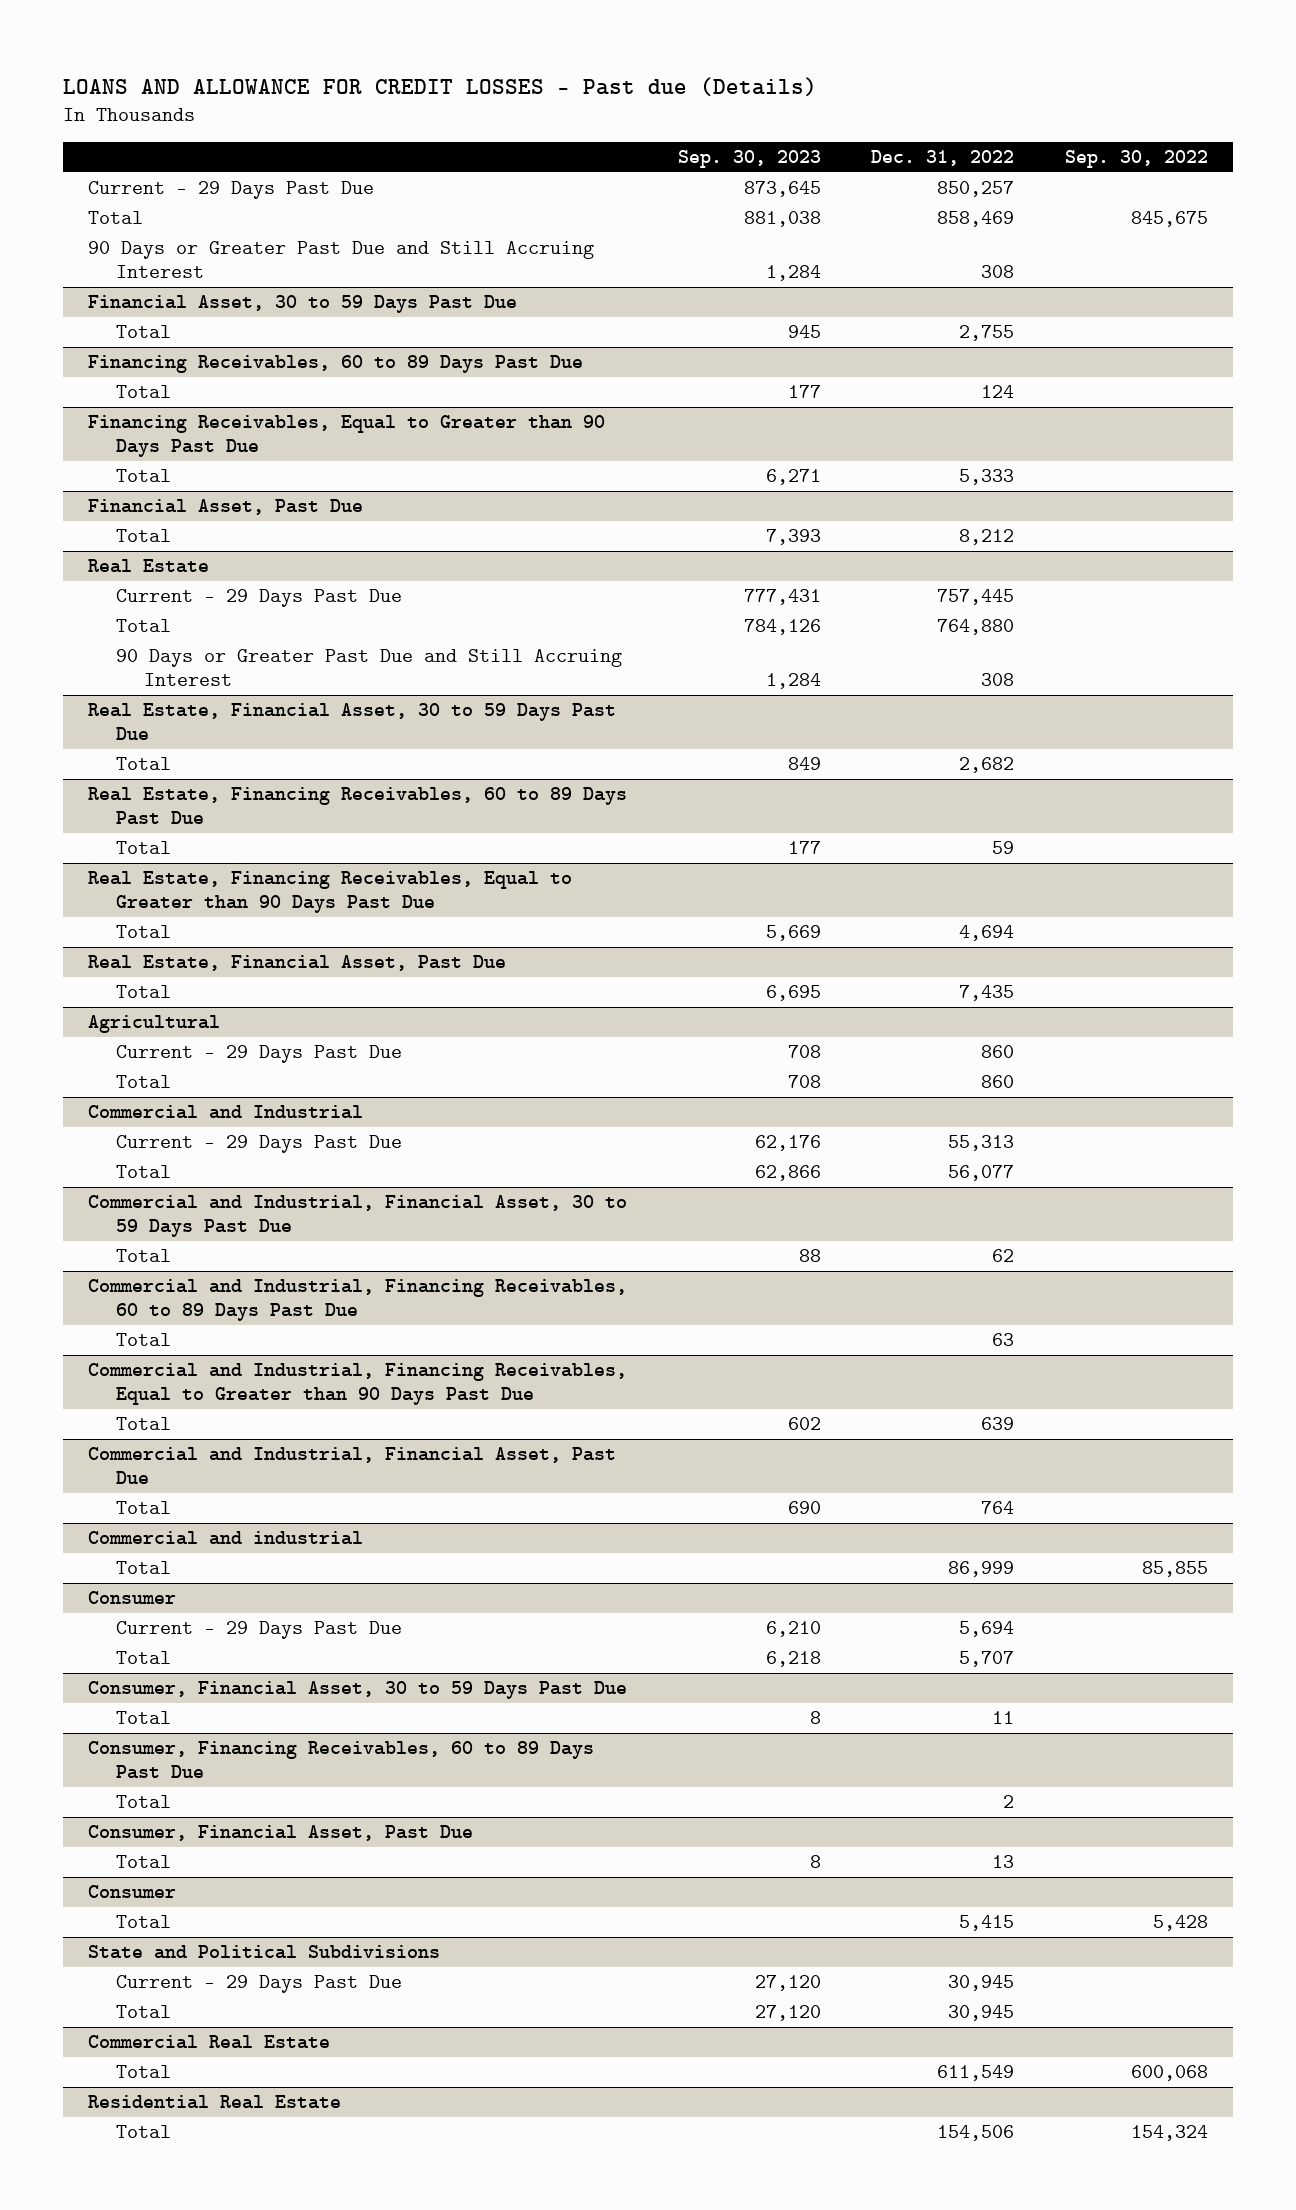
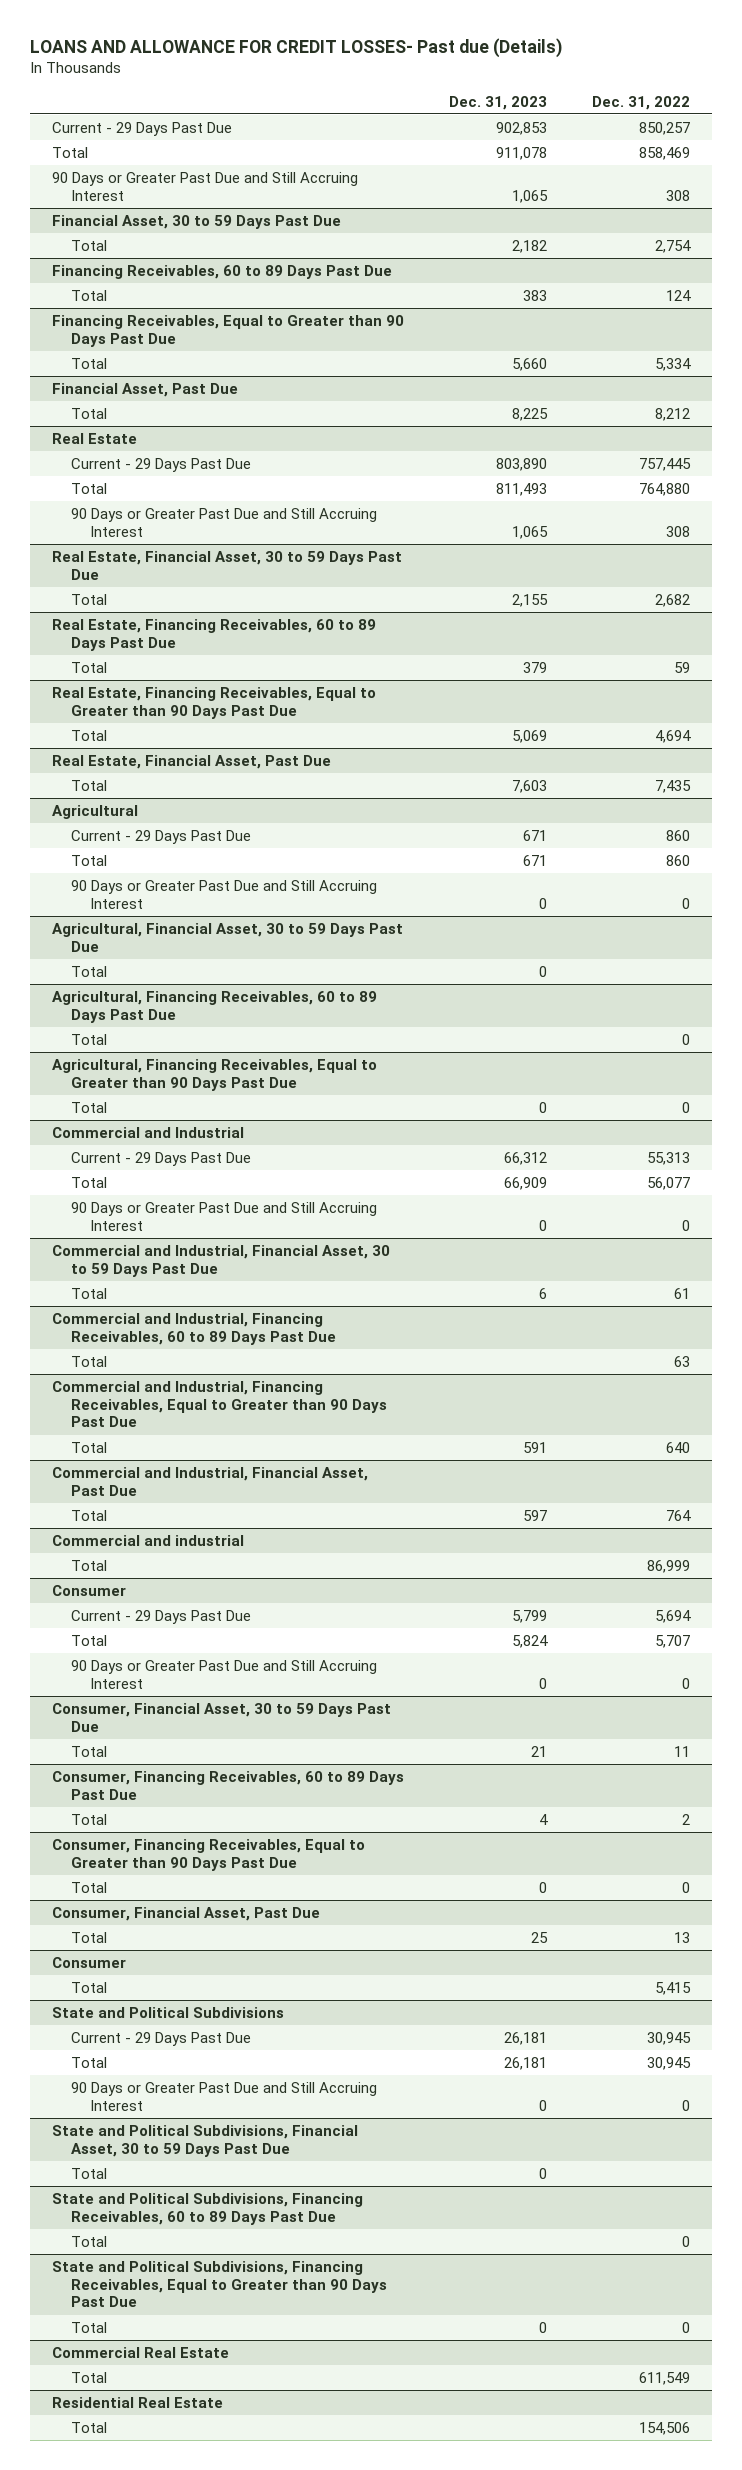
- LOANS AND ALLOWANCE FOR CREDIT LOSSES - Past due (Details)
+ LOANS AND ALLOWANCE FOR CREDIT LOSSES- Past due (Details)
- | Sep. 30, 2023 | Dec. 31, 2022 | Sep. 30, 2022
+ | Dec. 31, 2023 | Dec. 31, 2022
@ Financial Asset, 30 to 59 Days Past Due
- Total | 945 | 2,755 |
+ Total | 2,182 | 2,754
@ Financing Receivables, Equal to Greater than 90 Days Past Due
- Total | 6,271 | 5,333 |
+ Total | 5,660 | 5,334
@ Agricultural
+ 90 Days or Greater Past Due and Still Accruing Interest | 0 | 0
+ Agricultural, Financial Asset, 30 to 59 Days Past Due
+ Total | 0 |
+ Agricultural, Financing Receivables, 60 to 89 Days Past Due
+ Total | | 0
+ Agricultural, Financing Receivables, Equal to Greater than 90 Days Past Due
+ Total | 0 | 0
@ Commercial and Industrial
+ 90 Days or Greater Past Due and Still Accruing Interest | 0 | 0
@ Commercial and Industrial, Financial Asset, 30 to 59 Days Past Due
- Total | 88 | 62 |
+ Total | 6 | 61
@ Commercial and Industrial, Financing Receivables, Equal to Greater than 90 Days Past Due
- Total | 602 | 639 |
+ Total | 591 | 640
@ Consumer
+ 90 Days or Greater Past Due and Still Accruing Interest | 0 | 0
+ Consumer, Financing Receivables, Equal to Greater than 90 Days Past Due
+ Total | 0 | 0
@ State and Political Subdivisions
+ 90 Days or Greater Past Due and Still Accruing Interest | 0 | 0
+ State and Political Subdivisions, Financial Asset, 30 to 59 Days Past Due
+ Total | 0 |
+ State and Political Subdivisions, Financing Receivables, 60 to 89 Days Past Due
+ Total | | 0
+ State and Political Subdivisions, Financing Receivables, Equal to Greater than 90 Days Past Due
+ Total | 0 | 0

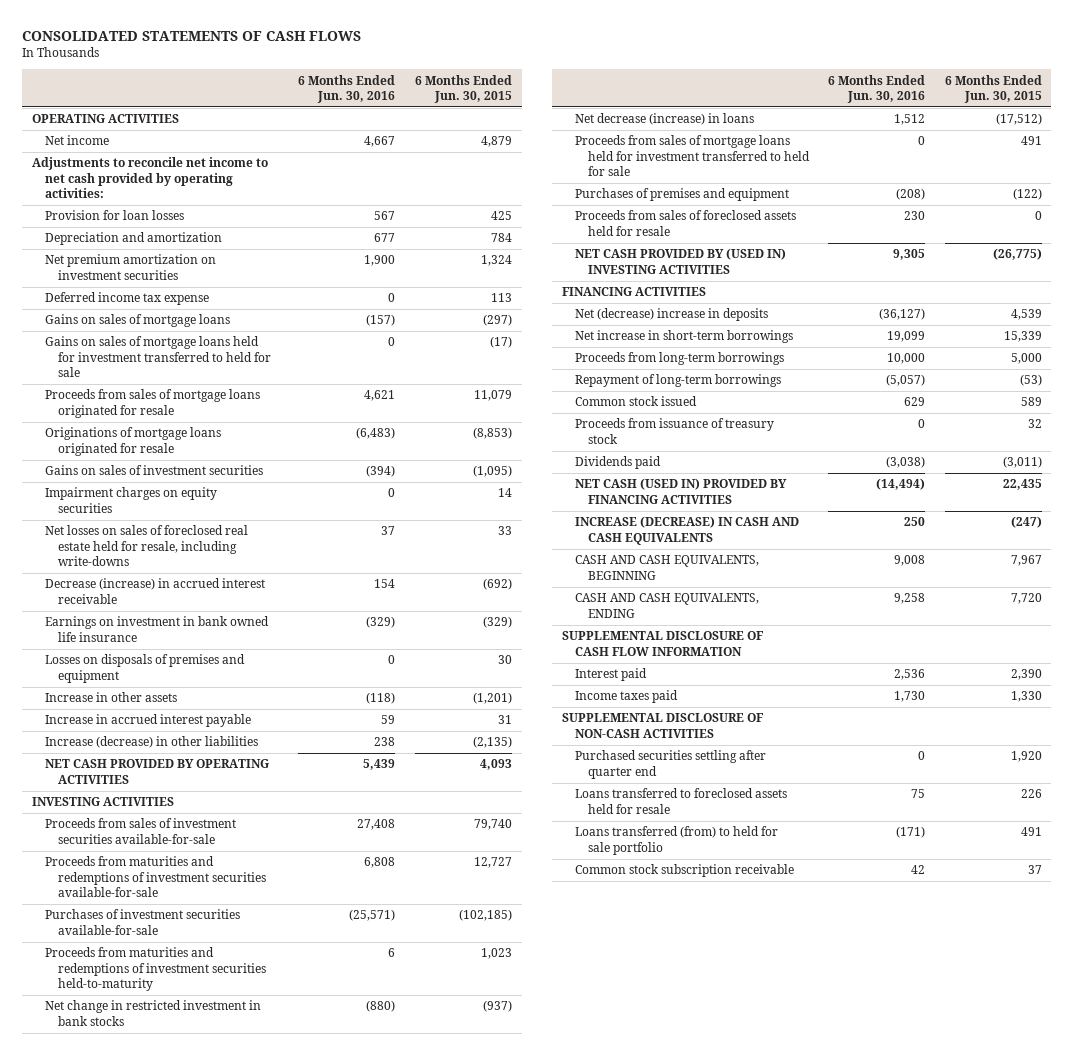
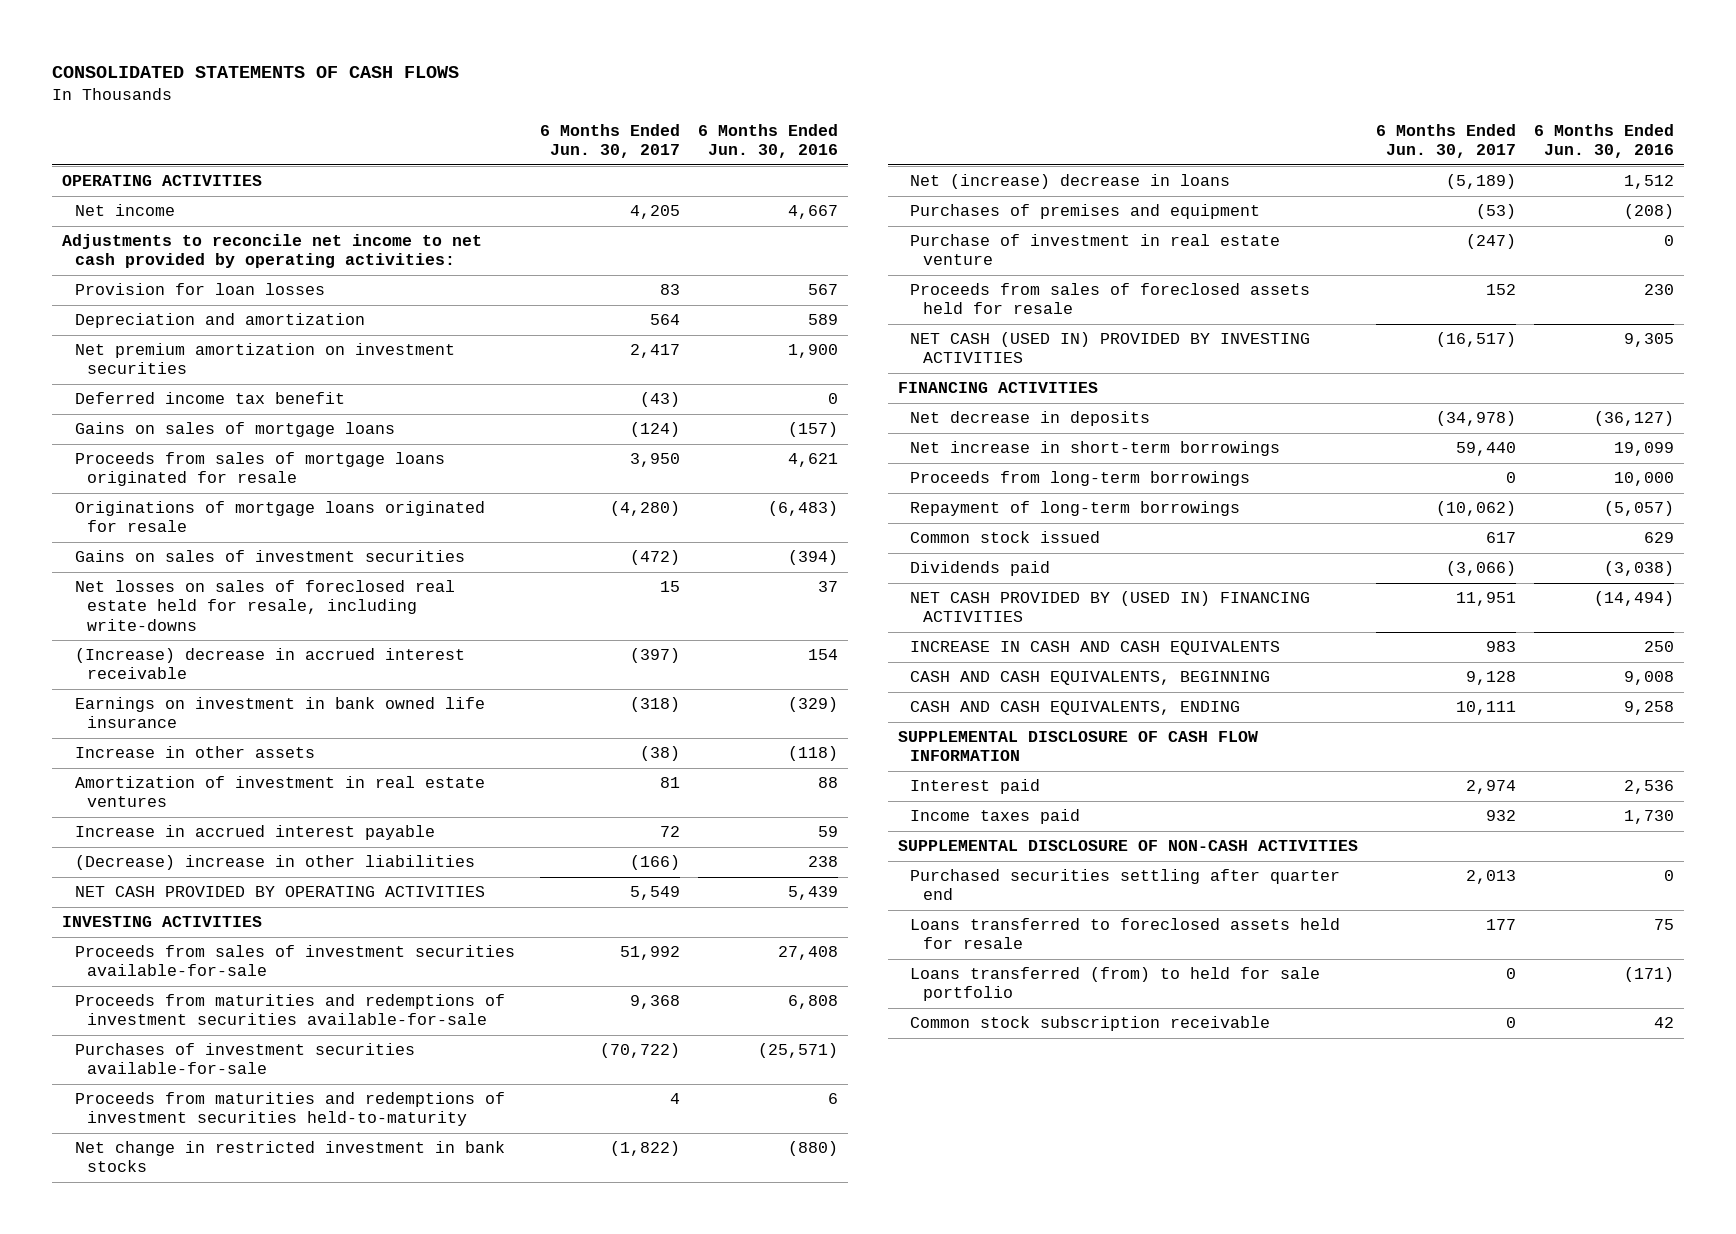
- | 6 Months Ended Jun. 30, 2016 | 6 Months Ended Jun. 30, 2015
+ | 6 Months Ended Jun. 30, 2017 | 6 Months Ended Jun. 30, 2016
- Depreciation and amortization | 677 | 784
+ Depreciation and amortization | 564 | 589
- Deferred income tax expense | 0 | 113
+ Deferred income tax benefit | (43) | 0
- Gains on sales of mortgage loans held for investment transferred to held for sale | 0 | (17)
- Impairment charges on equity securities | 0 | 14
- Decrease (increase) in accrued interest receivable | 154 | (692)
+ (Increase) decrease in accrued interest receivable | (397) | 154
- Losses on disposals of premises and equipment | 0 | 30
+ Amortization of investment in real estate ventures | 81 | 88
- Increase (decrease) in other liabilities | 238 | (2,135)
+ (Decrease) increase in other liabilities | (166) | 238
- Net decrease (increase) in loans | 1,512 | (17,512)
- Proceeds from sales of mortgage loans held for investment transferred to held for sale | 0 | 491
+ Net (increase) decrease in loans | (5,189) | 1,512
+ Purchase of investment in real estate venture | (247) | 0
- NET CASH PROVIDED BY (USED IN) INVESTING ACTIVITIES | 9,305 | (26,775)
+ NET CASH (USED IN) PROVIDED BY INVESTING ACTIVITIES | (16,517) | 9,305
- Net (decrease) increase in deposits | (36,127) | 4,539
+ Net decrease in deposits | (34,978) | (36,127)
- Proceeds from issuance of treasury stock | 0 | 32
- NET CASH (USED IN) PROVIDED BY FINANCING ACTIVITIES | (14,494) | 22,435
- INCREASE (DECREASE) IN CASH AND CASH EQUIVALENTS | 250 | (247)
+ NET CASH PROVIDED BY (USED IN) FINANCING ACTIVITIES | 11,951 | (14,494)
+ INCREASE IN CASH AND CASH EQUIVALENTS | 983 | 250

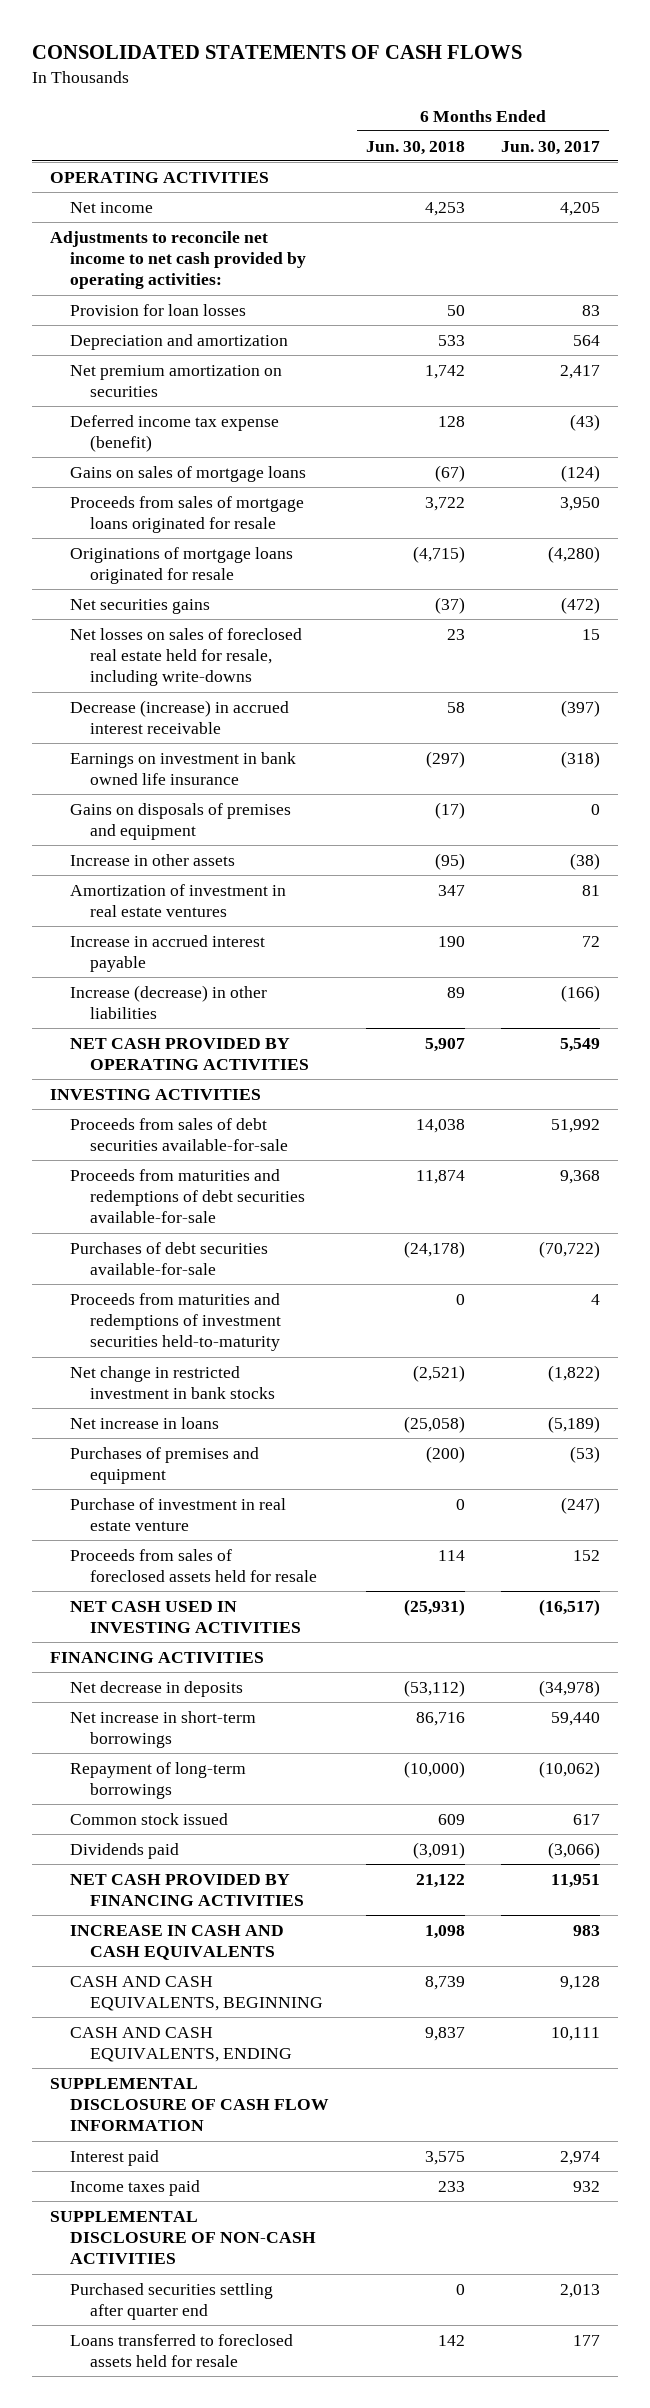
- | 6 Months Ended Jun. 30, 2017 | 6 Months Ended Jun. 30, 2016
+ | 6 Months Ended Jun. 30, 2018 | 6 Months Ended Jun. 30, 2017
- Net premium amortization on investment securities | 2,417 | 1,900
- Deferred income tax benefit | (43) | 0
+ Net premium amortization on securities | 1,742 | 2,417
+ Deferred income tax expense (benefit) | 128 | (43)
- Gains on sales of investment securities | (472) | (394)
+ Net securities gains | (37) | (472)
- (Increase) decrease in accrued interest receivable | (397) | 154
+ Decrease (increase) in accrued interest receivable | 58 | (397)
+ Gains on disposals of premises and equipment | (17) | 0
- (Decrease) increase in other liabilities | (166) | 238
+ Increase (decrease) in other liabilities | 89 | (166)
- Proceeds from sales of investment securities available-for-sale | 51,992 | 27,408
- Proceeds from maturities and redemptions of investment securities available-for-sale | 9,368 | 6,808
- Purchases of investment securities available-for-sale | (70,722) | (25,571)
+ Proceeds from sales of debt securities available-for-sale | 14,038 | 51,992
+ Proceeds from maturities and redemptions of debt securities available-for-sale | 11,874 | 9,368
+ Purchases of debt securities available-for-sale | (24,178) | (70,722)
- Net (increase) decrease in loans | (5,189) | 1,512
+ Net increase in loans | (25,058) | (5,189)
- NET CASH (USED IN) PROVIDED BY INVESTING ACTIVITIES | (16,517) | 9,305
+ NET CASH USED IN INVESTING ACTIVITIES | (25,931) | (16,517)
- Proceeds from long-term borrowings | 0 | 10,000
- NET CASH PROVIDED BY (USED IN) FINANCING ACTIVITIES | 11,951 | (14,494)
+ NET CASH PROVIDED BY FINANCING ACTIVITIES | 21,122 | 11,951
- Loans transferred (from) to held for sale portfolio | 0 | (171)
- Common stock subscription receivable | 0 | 42

